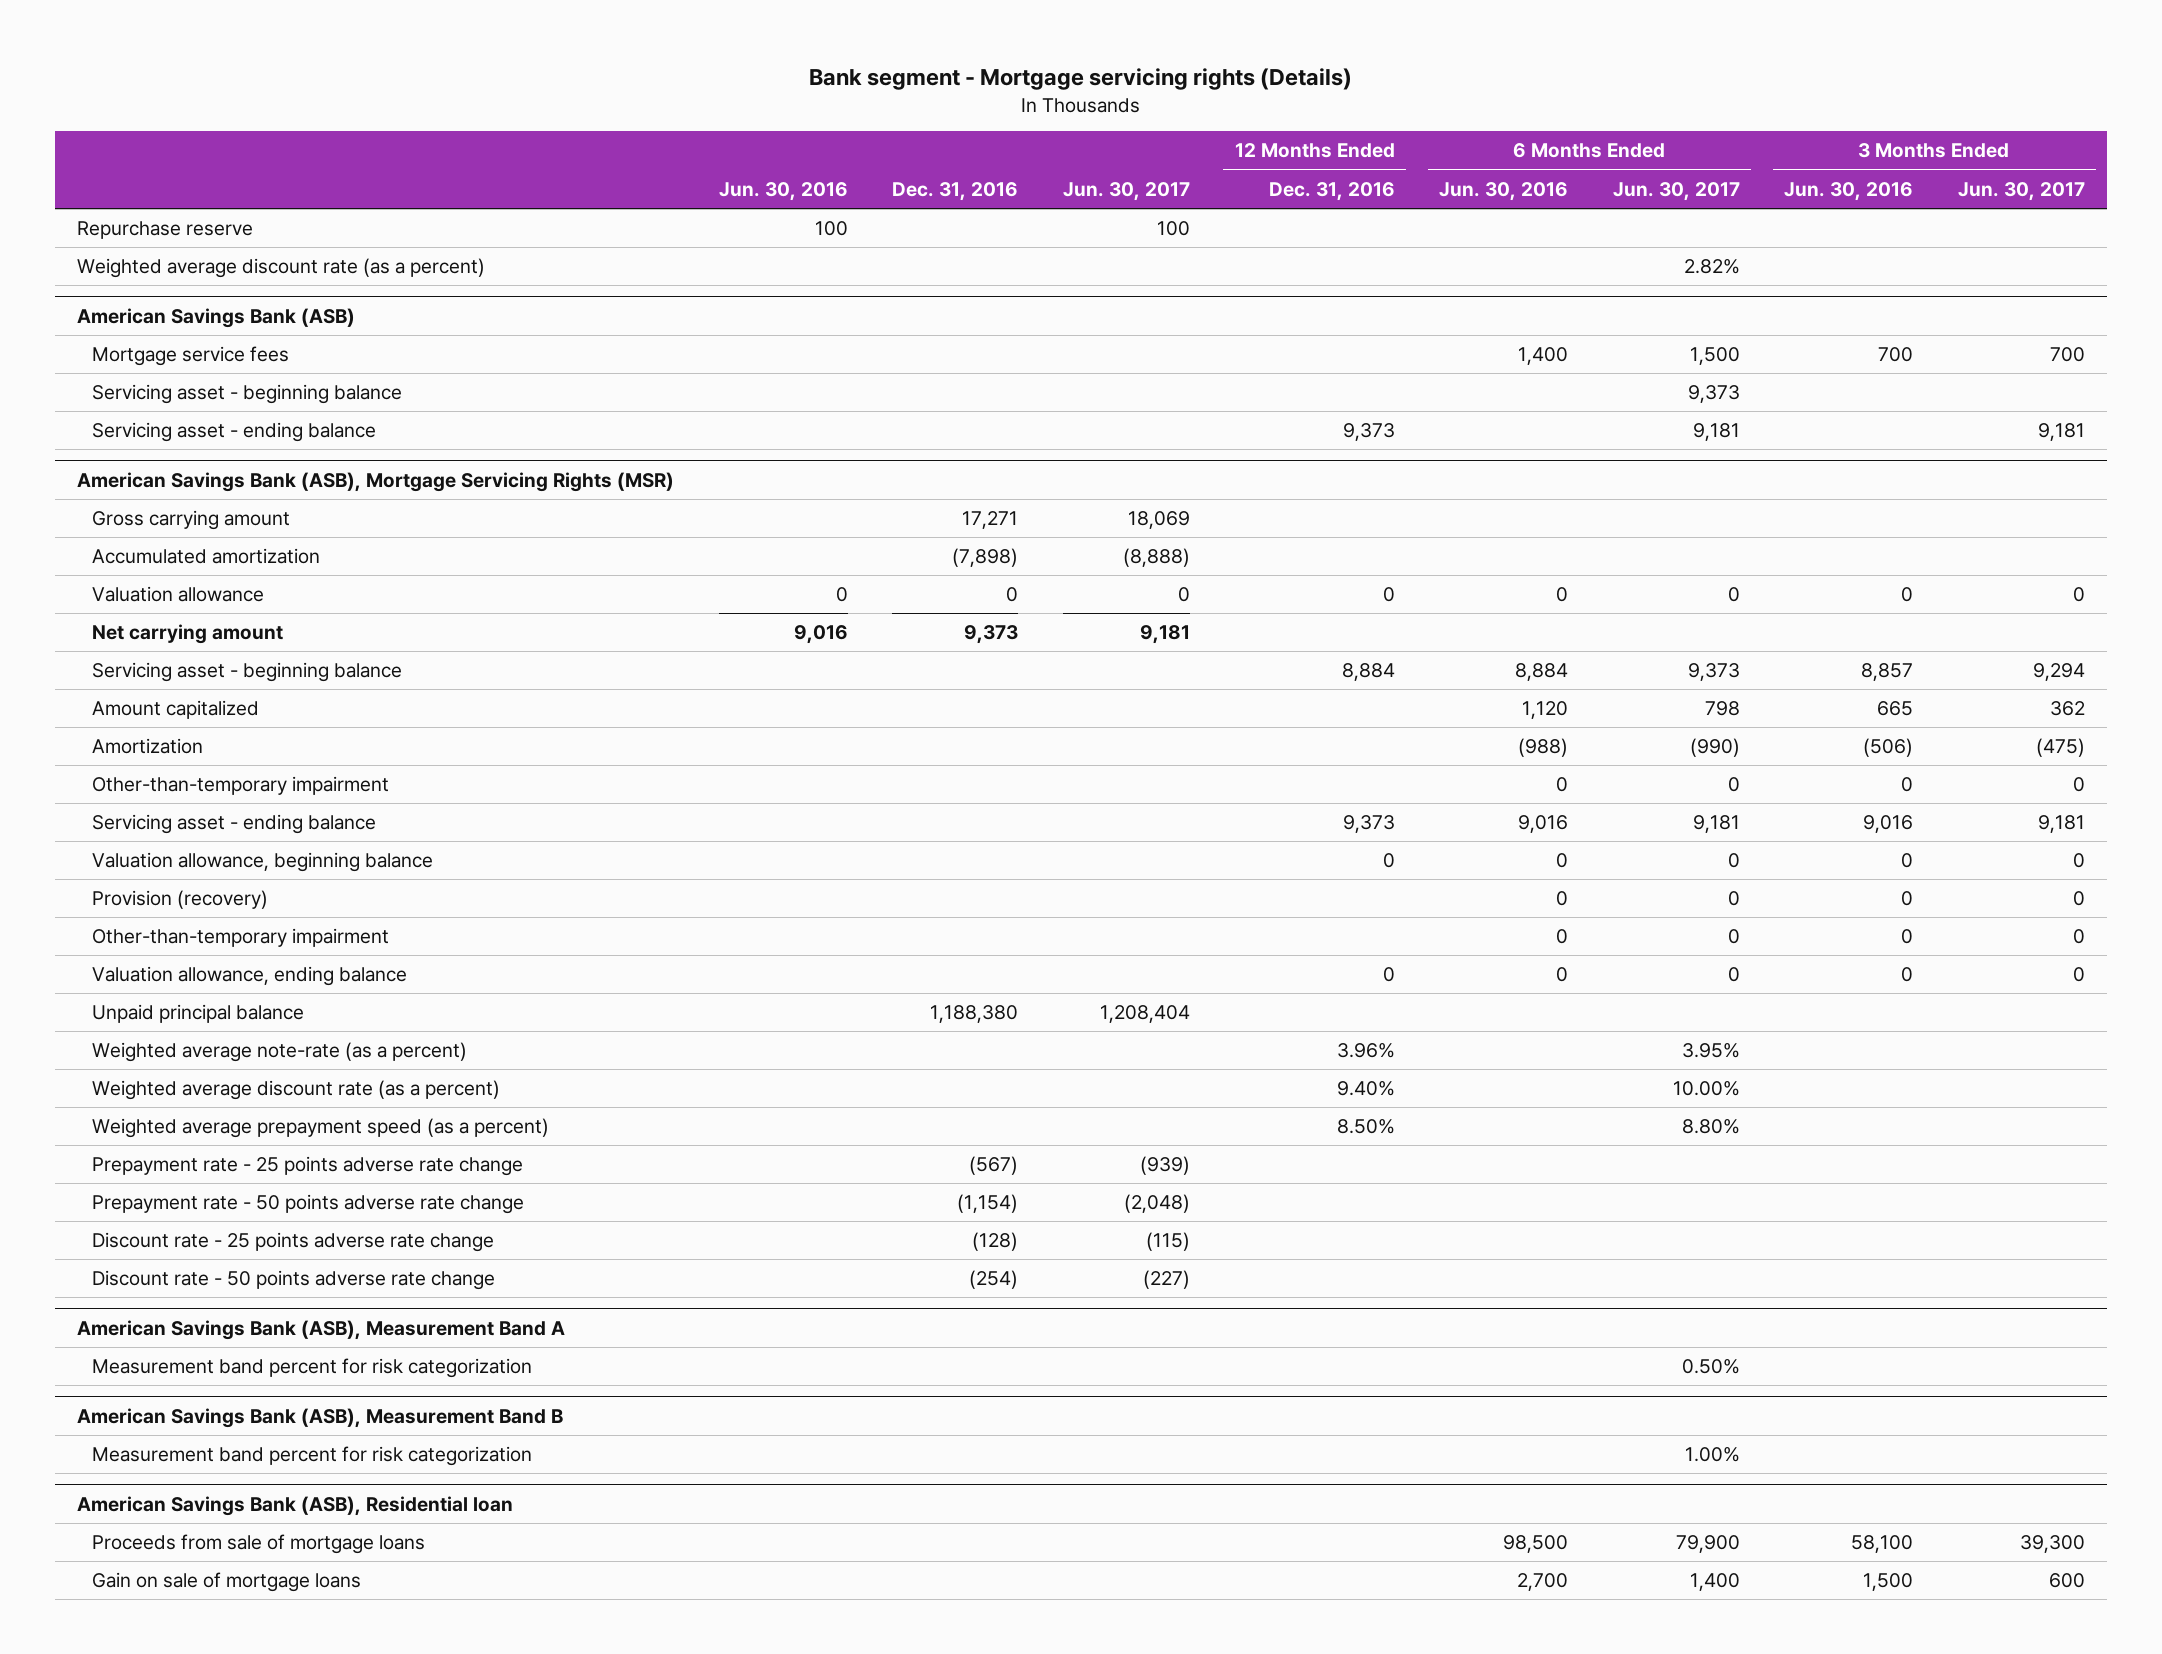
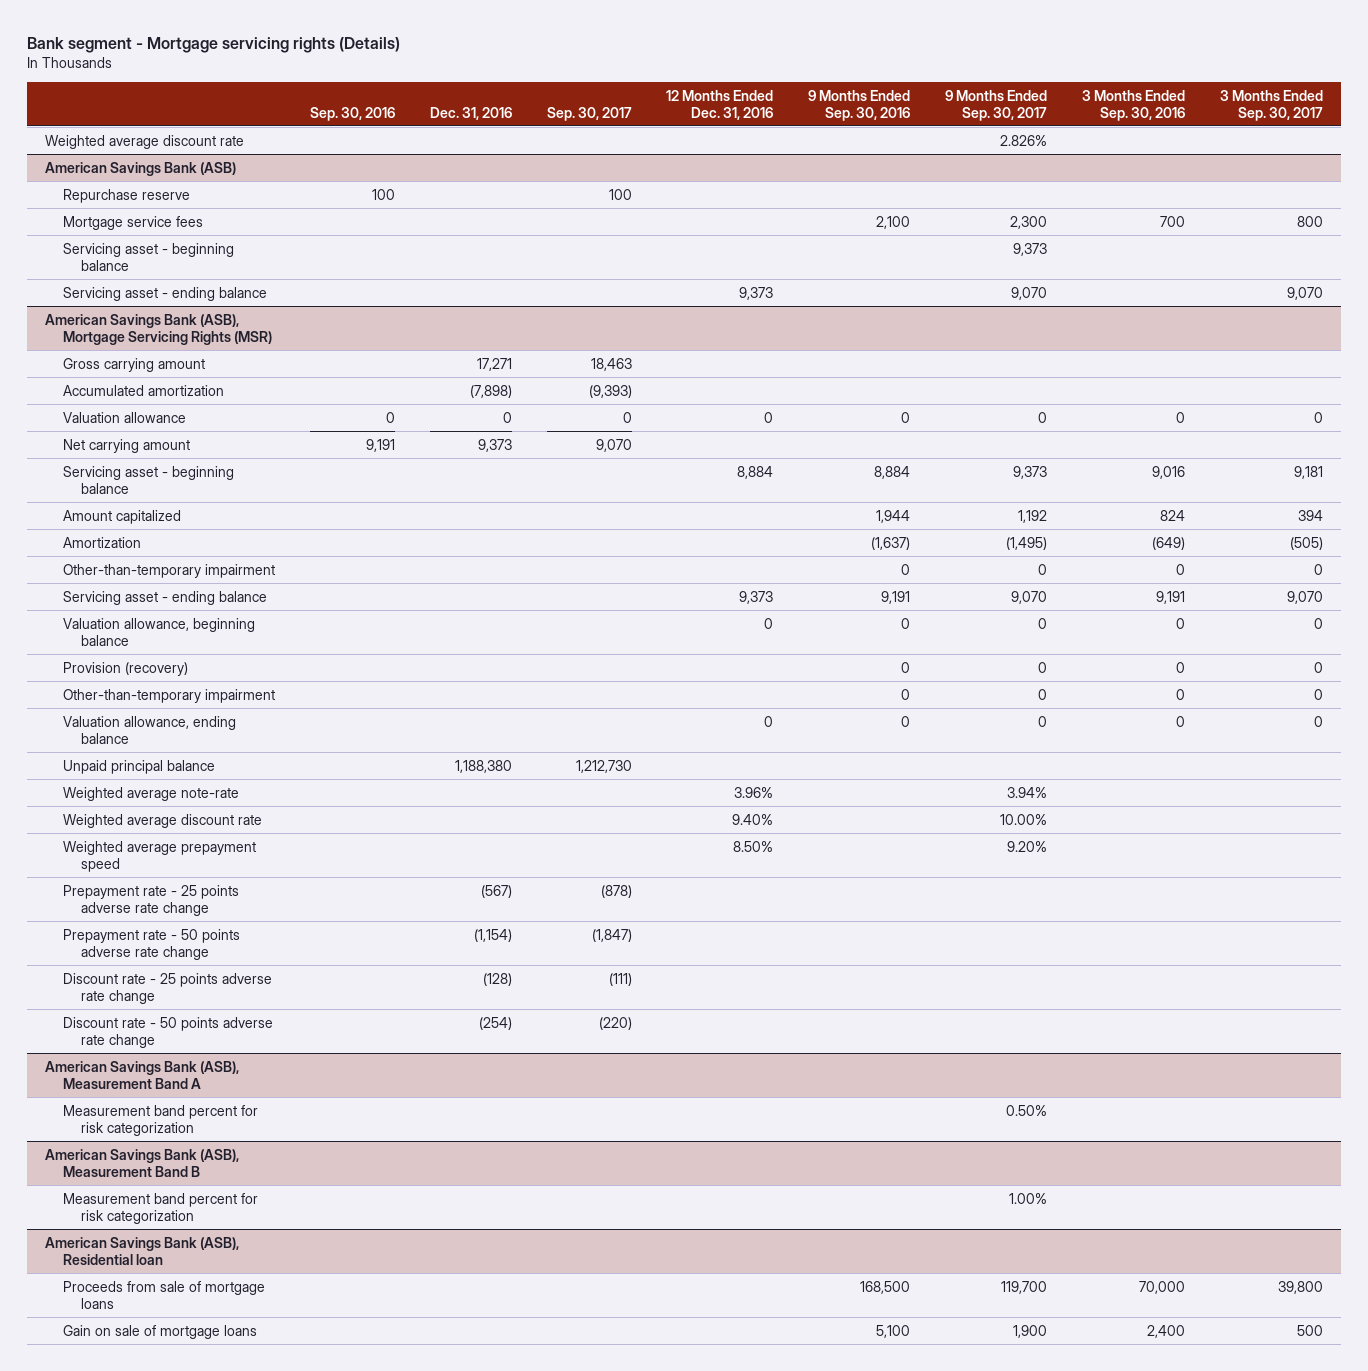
- | Jun. 30, 2016 | Dec. 31, 2016 | Jun. 30, 2017 | 12 Months Ended Dec. 31, 2016 | 6 Months Ended Jun. 30, 2016 | 6 Months Ended Jun. 30, 2017 | 3 Months Ended Jun. 30, 2016 | 3 Months Ended Jun. 30, 2017
+ | Sep. 30, 2016 | Dec. 31, 2016 | Sep. 30, 2017 | 12 Months Ended Dec. 31, 2016 | 9 Months Ended Sep. 30, 2016 | 9 Months Ended Sep. 30, 2017 | 3 Months Ended Sep. 30, 2016 | 3 Months Ended Sep. 30, 2017
- Repurchase reserve | 100 | | 100 | | | | |
- Weighted average discount rate (as a percent) | | | | | | 2.82% | |
+ Weighted average discount rate | | | | | | 2.826% | |
@ American Savings Bank (ASB)
+ Repurchase reserve | 100 | | 100 | | | | |
@ American Savings Bank (ASB), Mortgage Servicing Rights (MSR)
- Weighted average note-rate (as a percent) | | | | 3.96% | | 3.95% | |
- Weighted average discount rate (as a percent) | | | | 9.40% | | 10.00% | |
- Weighted average prepayment speed (as a percent) | | | | 8.50% | | 8.80% | |
+ Weighted average note-rate | | | | 3.96% | | 3.94% | |
+ Weighted average discount rate | | | | 9.40% | | 10.00% | |
+ Weighted average prepayment speed | | | | 8.50% | | 9.20% | |

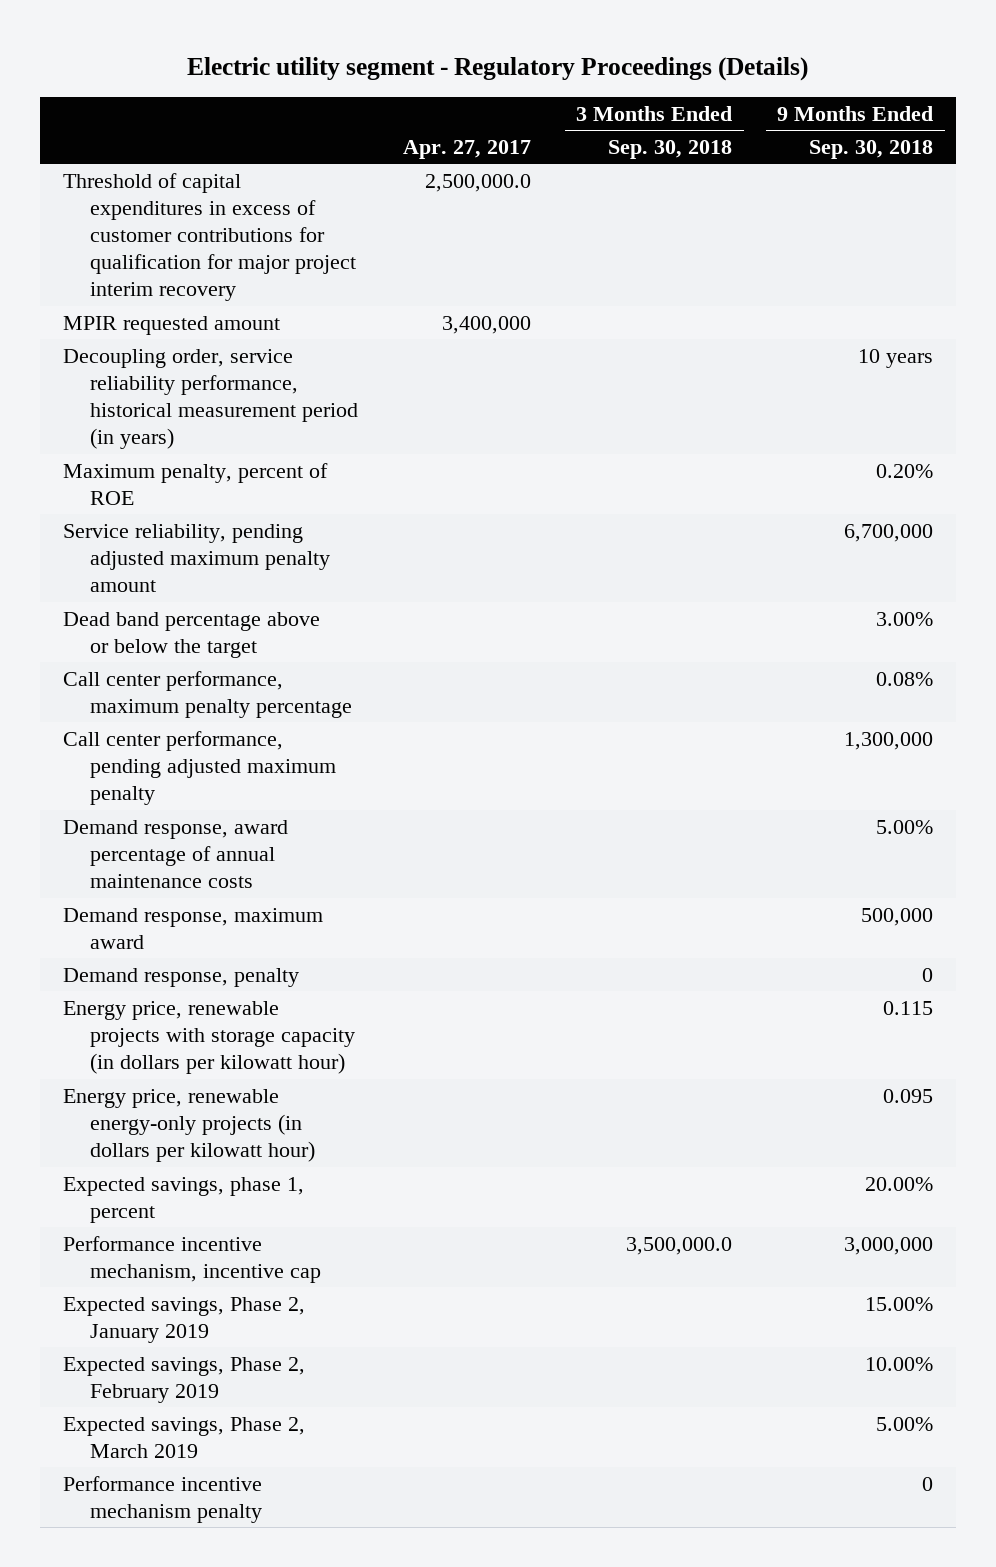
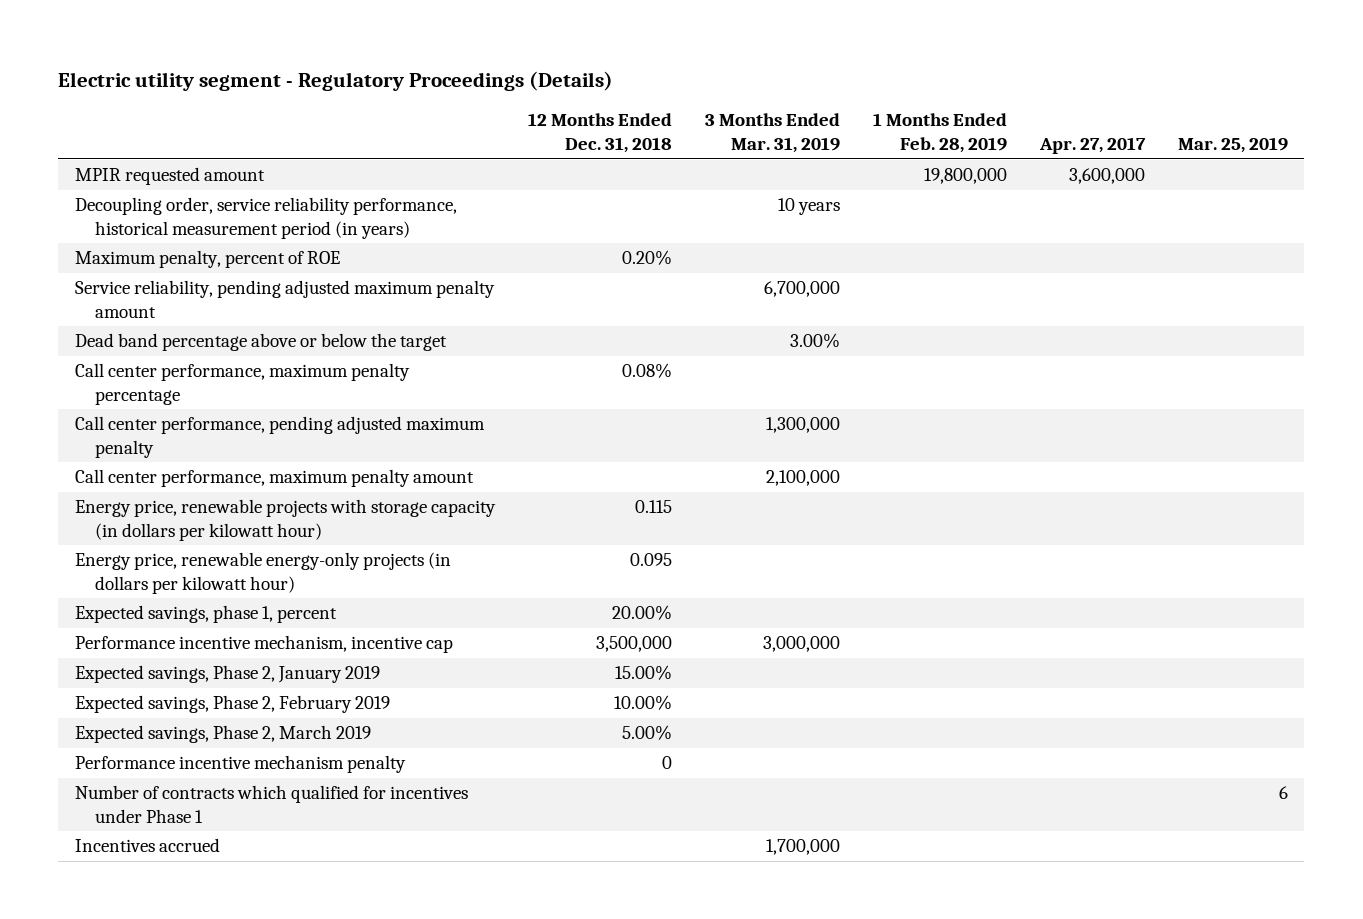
- | Apr. 27, 2017 | 3 Months Ended Sep. 30, 2018 | 9 Months Ended Sep. 30, 2018
+ | 12 Months Ended Dec. 31, 2018 | 3 Months Ended Mar. 31, 2019 | 1 Months Ended Feb. 28, 2019 | Apr. 27, 2017 | Mar. 25, 2019
- Threshold of capital expenditures in excess of customer contributions for qualification for major project interim recovery | 2,500,000.0 | |
- MPIR requested amount | 3,400,000 | |
+ MPIR requested amount | | | 19,800,000 | 3,600,000 |
- Demand response, award percentage of annual maintenance costs | | | 5.00%
- Demand response, maximum award | | | 500,000
- Demand response, penalty | | | 0
+ Call center performance, maximum penalty amount | | 2,100,000 | | |
+ Number of contracts which qualified for incentives under Phase 1 | | | | | 6
+ Incentives accrued | | 1,700,000 | | |

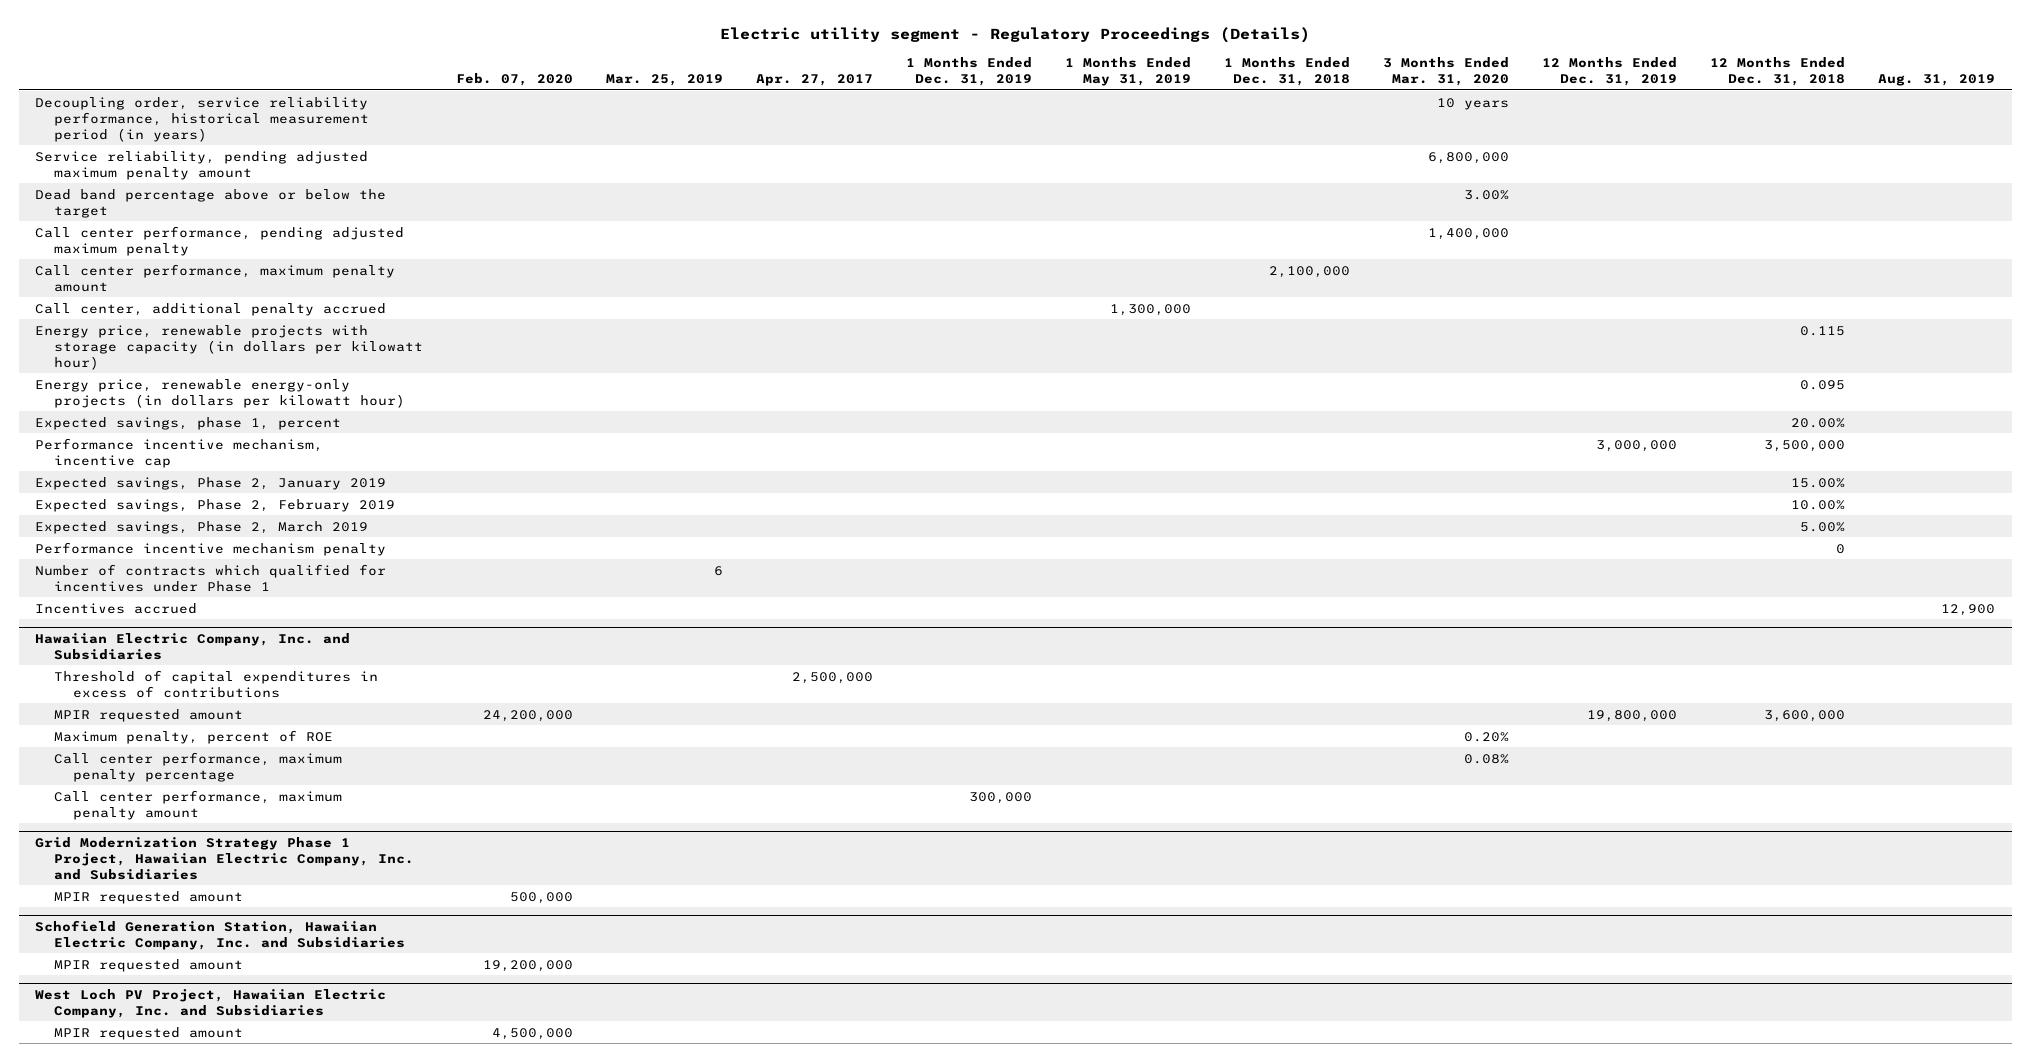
- | 12 Months Ended Dec. 31, 2018 | 3 Months Ended Mar. 31, 2019 | 1 Months Ended Feb. 28, 2019 | Apr. 27, 2017 | Mar. 25, 2019
+ | Feb. 07, 2020 | Mar. 25, 2019 | Apr. 27, 2017 | 1 Months Ended Dec. 31, 2019 | 1 Months Ended May 31, 2019 | 1 Months Ended Dec. 31, 2018 | 3 Months Ended Mar. 31, 2020 | 12 Months Ended Dec. 31, 2019 | 12 Months Ended Dec. 31, 2018 | Aug. 31, 2019
- MPIR requested amount | | | 19,800,000 | 3,600,000 |
- Maximum penalty, percent of ROE | 0.20% | | | |
- Call center performance, maximum penalty percentage | 0.08% | | | |
+ Call center, additional penalty accrued | | | | | 1,300,000 | | | | |
+ Hawaiian Electric Company, Inc. and Subsidiaries
+ Threshold of capital expenditures in excess of contributions | | | 2,500,000 | | | | | | |
+ MPIR requested amount | 24,200,000 | | | | | | | 19,800,000 | 3,600,000 |
+ Maximum penalty, percent of ROE | | | | | | | 0.20% | | |
+ Call center performance, maximum penalty percentage | | | | | | | 0.08% | | |
+ Call center performance, maximum penalty amount | | | | 300,000 | | | | | |
+ Grid Modernization Strategy Phase 1 Project, Hawaiian Electric Company, Inc. and Subsidiaries
+ MPIR requested amount | 500,000 | | | | | | | | |
+ Schofield Generation Station, Hawaiian Electric Company, Inc. and Subsidiaries
+ MPIR requested amount | 19,200,000 | | | | | | | | |
+ West Loch PV Project, Hawaiian Electric Company, Inc. and Subsidiaries
+ MPIR requested amount | 4,500,000 | | | | | | | | |

